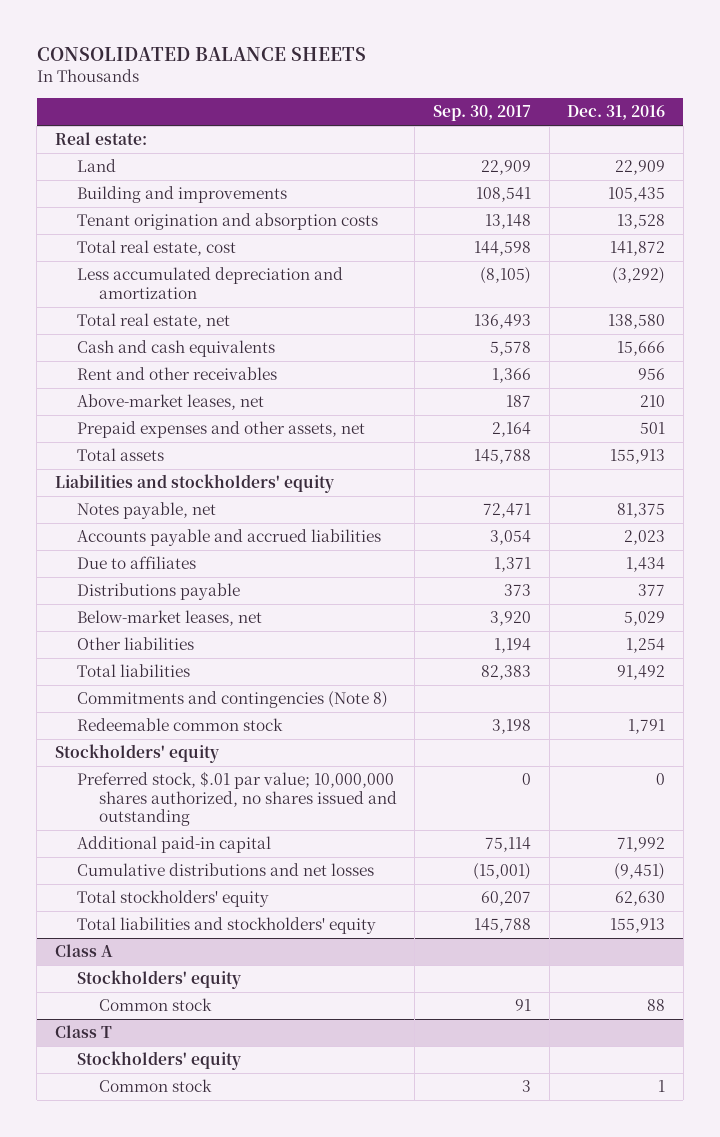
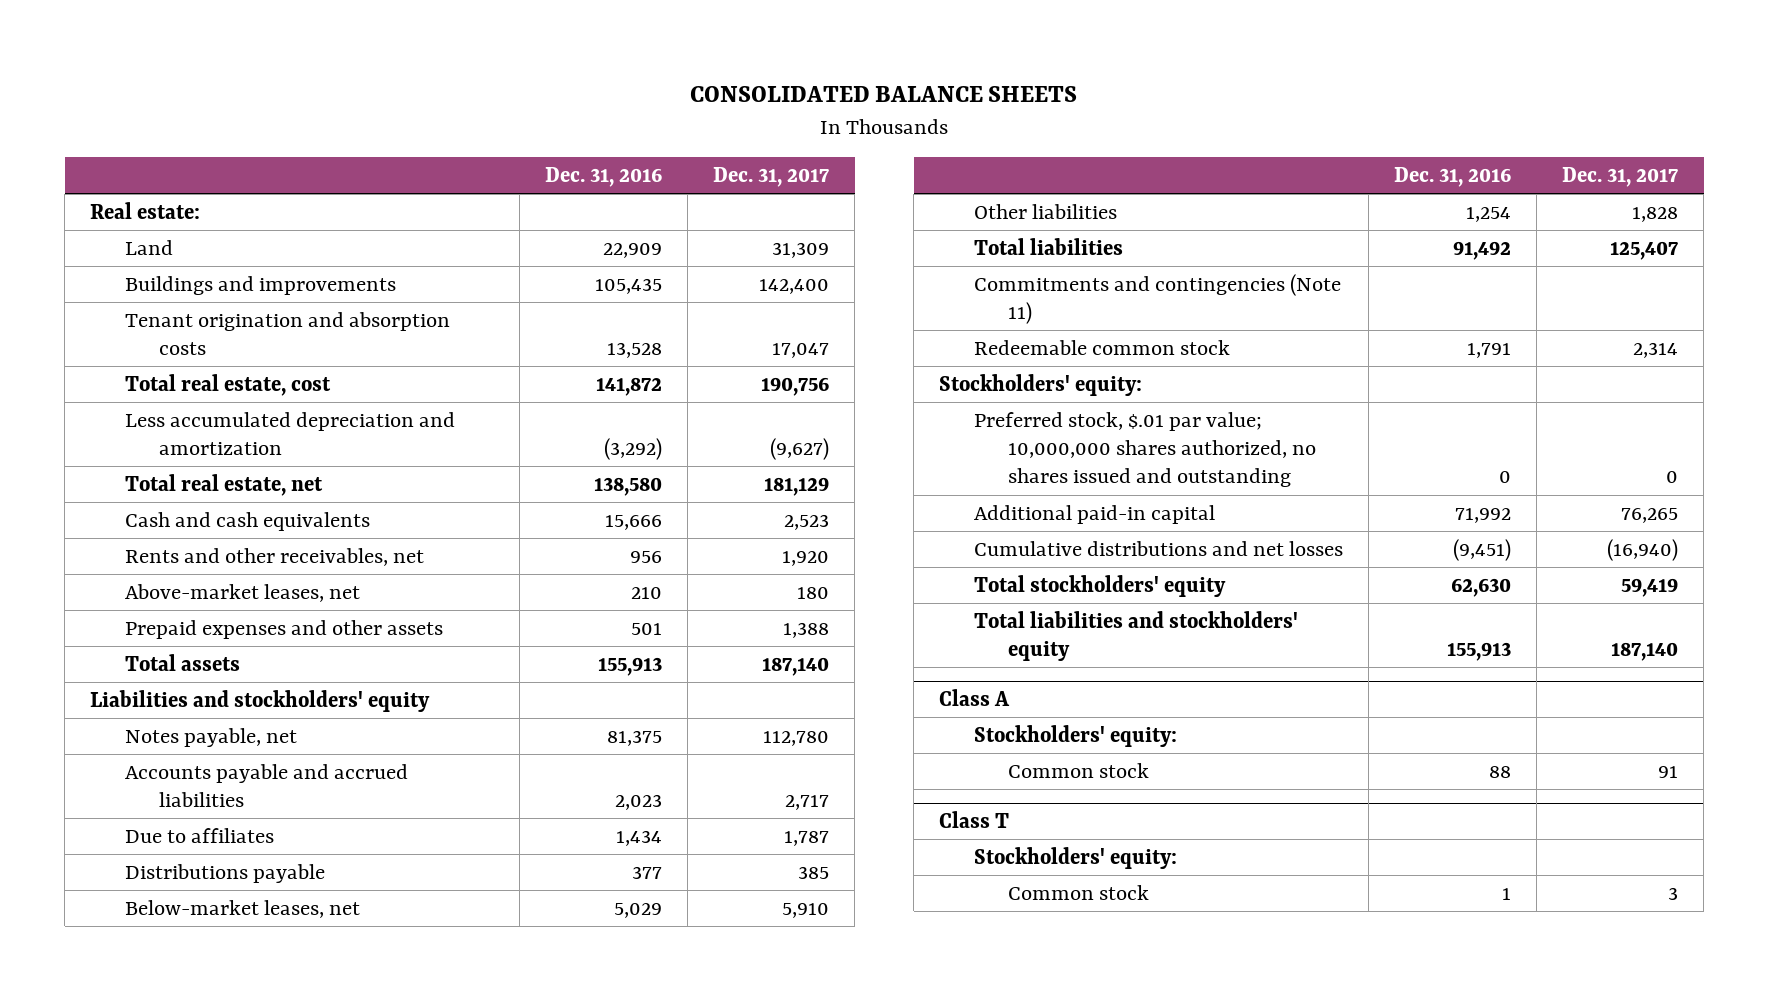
- | Sep. 30, 2017 | Dec. 31, 2016
+ | Dec. 31, 2016 | Dec. 31, 2017
- Building and improvements | 108,541 | 105,435
+ Buildings and improvements | 105,435 | 142,400
- Rent and other receivables | 1,366 | 956
+ Rents and other receivables, net | 956 | 1,920
- Prepaid expenses and other assets, net | 2,164 | 501
+ Prepaid expenses and other assets | 501 | 1,388
- Commitments and contingencies (Note 8)
+ Commitments and contingencies (Note 11)
- Stockholders' equity
+ Stockholders' equity:
@ Class A
- Stockholders' equity
+ Stockholders' equity:
@ Class T
- Stockholders' equity
+ Stockholders' equity:

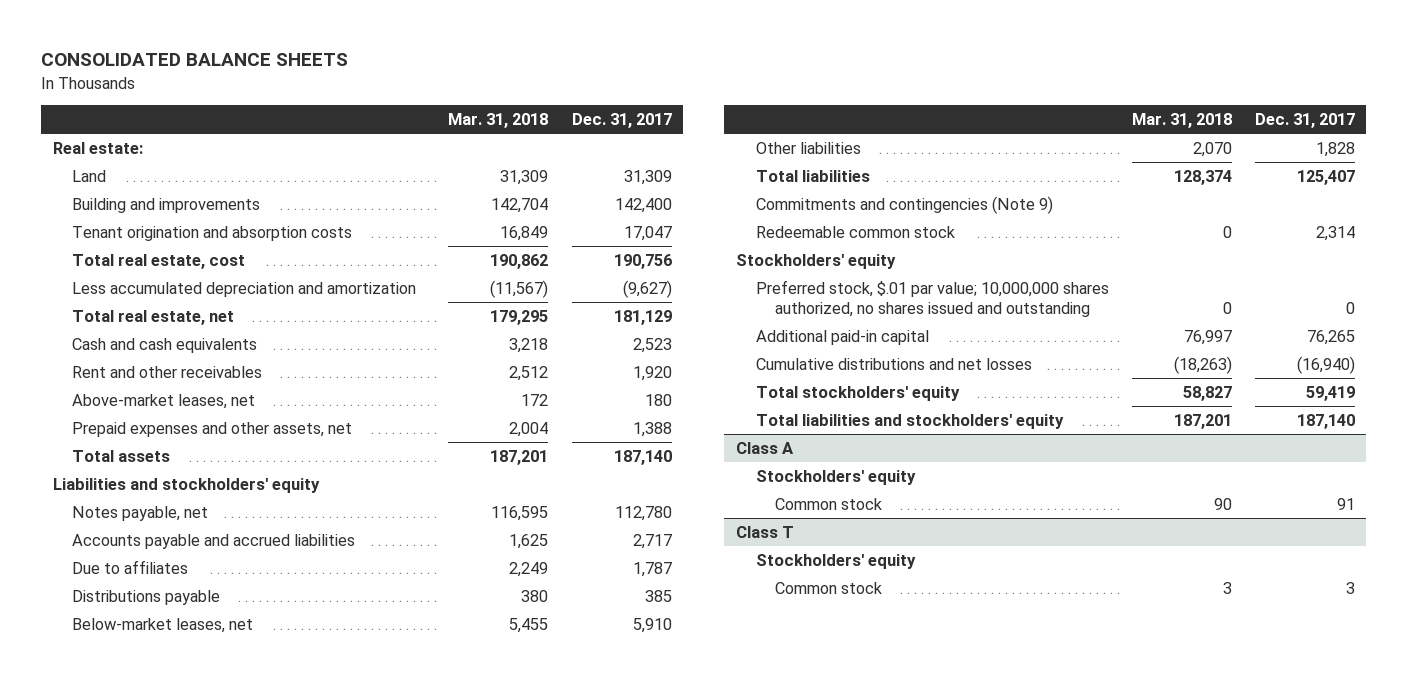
- | Dec. 31, 2016 | Dec. 31, 2017
+ | Mar. 31, 2018 | Dec. 31, 2017
- Buildings and improvements | 105,435 | 142,400
+ Building and improvements | 142,704 | 142,400
- Rents and other receivables, net | 956 | 1,920
+ Rent and other receivables | 2,512 | 1,920
- Prepaid expenses and other assets | 501 | 1,388
+ Prepaid expenses and other assets, net | 2,004 | 1,388
- Commitments and contingencies (Note 11)
+ Commitments and contingencies (Note 9)
- Stockholders' equity:
+ Stockholders' equity
@ Class A
- Stockholders' equity:
+ Stockholders' equity
@ Class T
- Stockholders' equity:
+ Stockholders' equity

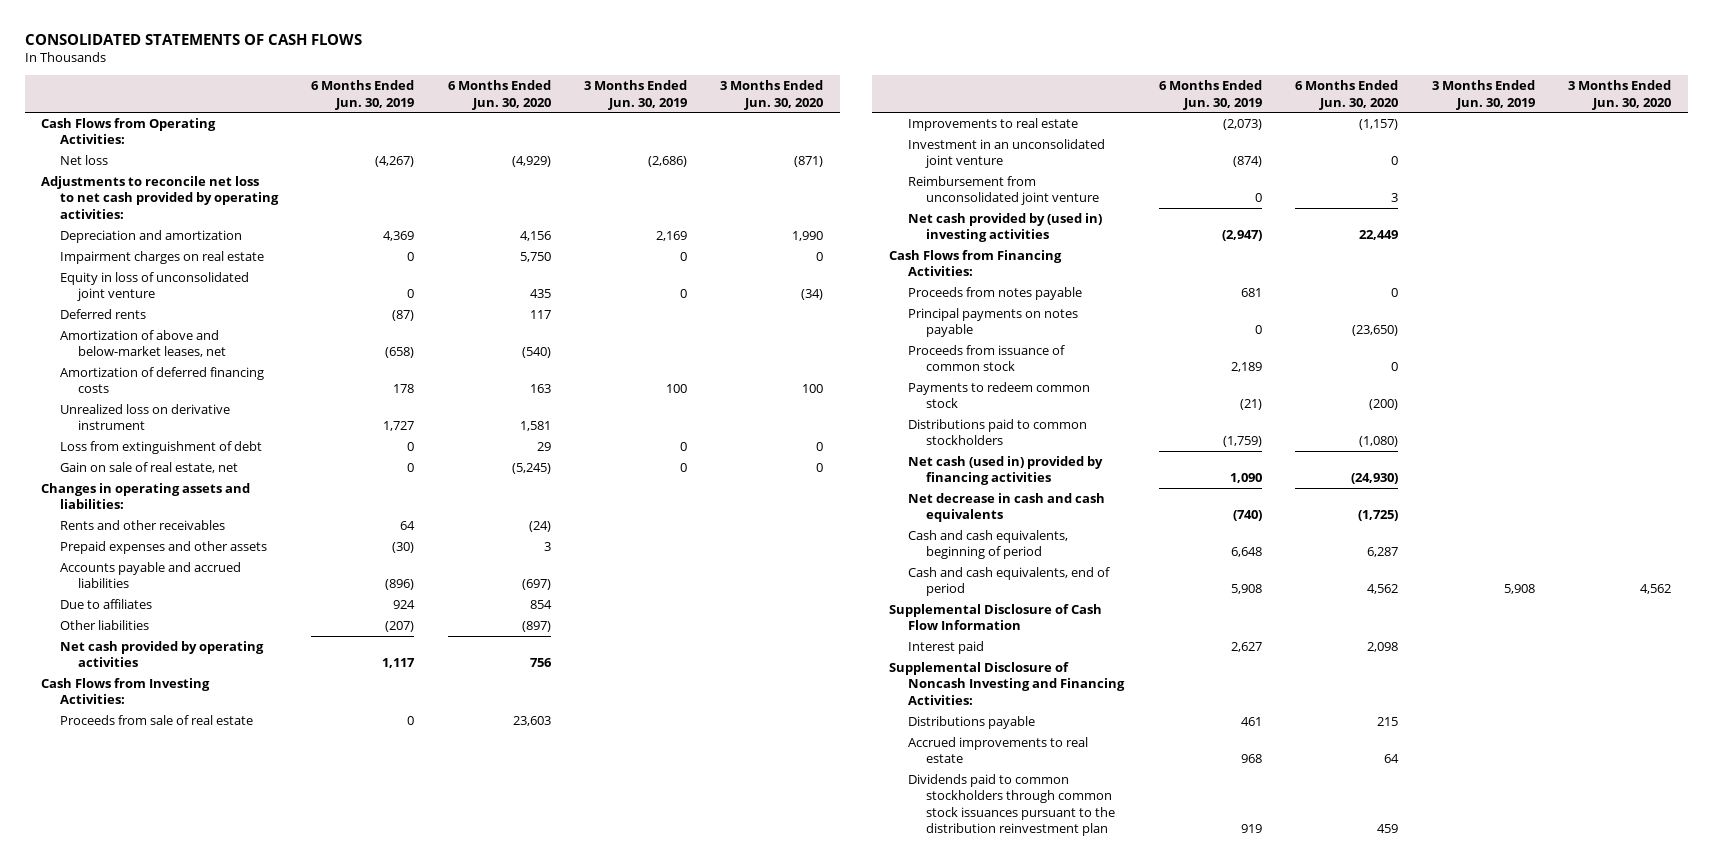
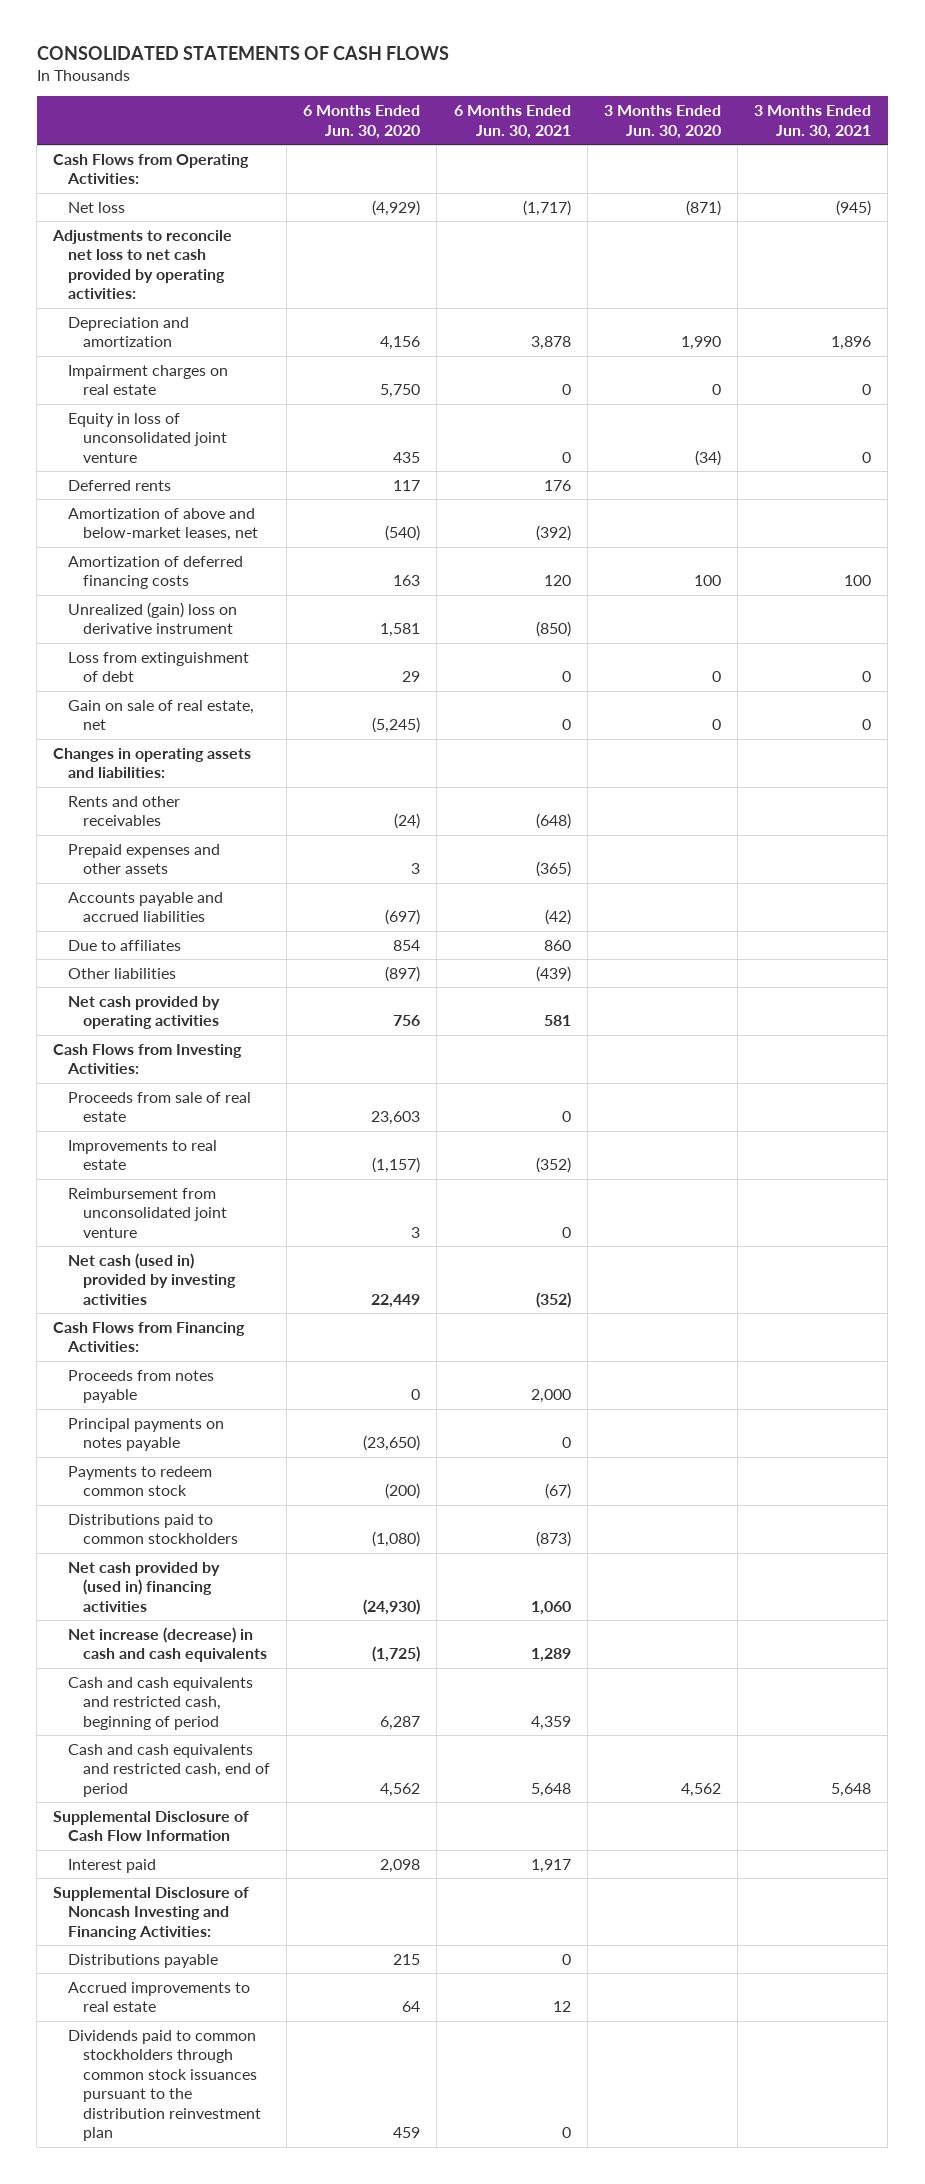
- | 6 Months Ended Jun. 30, 2019 | 6 Months Ended Jun. 30, 2020 | 3 Months Ended Jun. 30, 2019 | 3 Months Ended Jun. 30, 2020
+ | 6 Months Ended Jun. 30, 2020 | 6 Months Ended Jun. 30, 2021 | 3 Months Ended Jun. 30, 2020 | 3 Months Ended Jun. 30, 2021
- Unrealized loss on derivative instrument | 1,727 | 1,581 | |
+ Unrealized (gain) loss on derivative instrument | 1,581 | (850) | |
- Investment in an unconsolidated joint venture | (874) | 0 | |
- Net cash provided by (used in) investing activities | (2,947) | 22,449 | |
+ Net cash (used in) provided by investing activities | 22,449 | (352) | |
- Proceeds from issuance of common stock | 2,189 | 0 | |
- Net cash (used in) provided by financing activities | 1,090 | (24,930) | |
- Net decrease in cash and cash equivalents | (740) | (1,725) | |
- Cash and cash equivalents, beginning of period | 6,648 | 6,287 | |
- Cash and cash equivalents, end of period | 5,908 | 4,562 | 5,908 | 4,562
+ Net cash provided by (used in) financing activities | (24,930) | 1,060 | |
+ Net increase (decrease) in cash and cash equivalents | (1,725) | 1,289 | |
+ Cash and cash equivalents and restricted cash, beginning of period | 6,287 | 4,359 | |
+ Cash and cash equivalents and restricted cash, end of period | 4,562 | 5,648 | 4,562 | 5,648

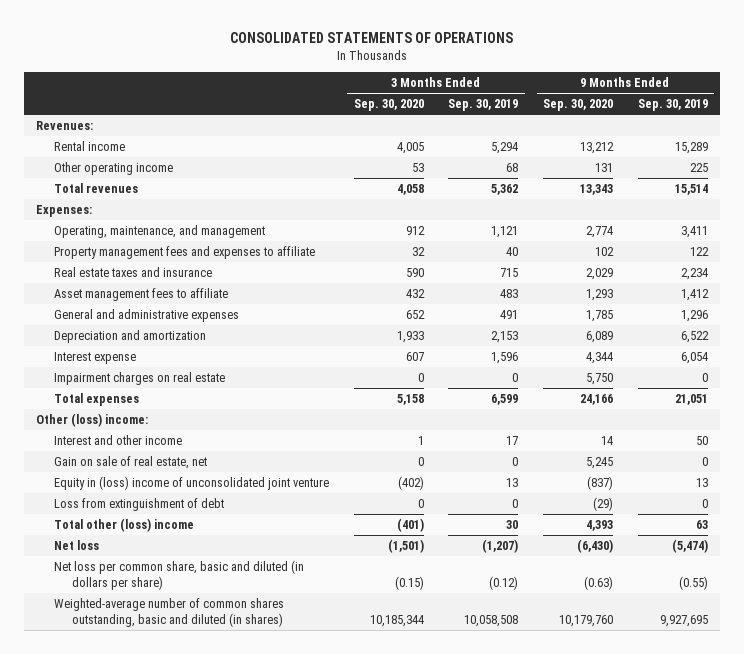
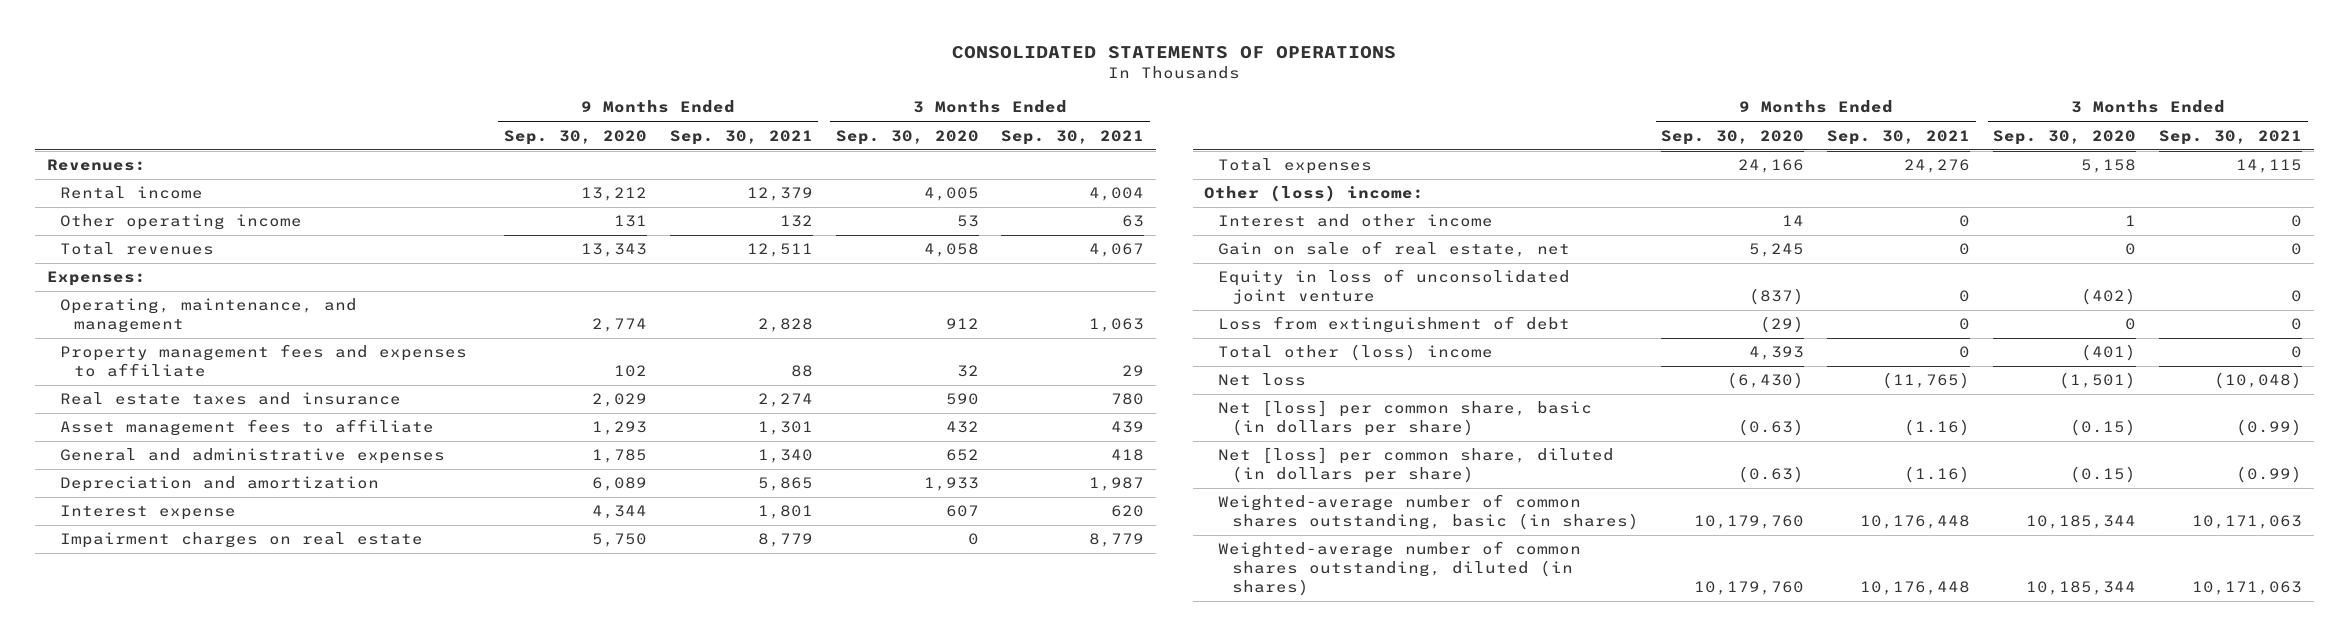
- | 3 Months Ended Sep. 30, 2020 | 3 Months Ended Sep. 30, 2019 | 9 Months Ended Sep. 30, 2020 | 9 Months Ended Sep. 30, 2019
+ | 9 Months Ended Sep. 30, 2020 | 9 Months Ended Sep. 30, 2021 | 3 Months Ended Sep. 30, 2020 | 3 Months Ended Sep. 30, 2021
- Equity in (loss) income of unconsolidated joint venture | (402) | 13 | (837) | 13
+ Equity in loss of unconsolidated joint venture | (837) | 0 | (402) | 0
- Net loss per common share, basic and diluted (in dollars per share) | (0.15) | (0.12) | (0.63) | (0.55)
- Weighted-average number of common shares outstanding, basic and diluted (in shares) | 10,185,344 | 10,058,508 | 10,179,760 | 9,927,695
+ Net [loss] per common share, basic (in dollars per share) | (0.63) | (1.16) | (0.15) | (0.99)
+ Net [loss] per common share, diluted (in dollars per share) | (0.63) | (1.16) | (0.15) | (0.99)
+ Weighted-average number of common shares outstanding, basic (in shares) | 10,179,760 | 10,176,448 | 10,185,344 | 10,171,063
+ Weighted-average number of common shares outstanding, diluted (in shares) | 10,179,760 | 10,176,448 | 10,185,344 | 10,171,063

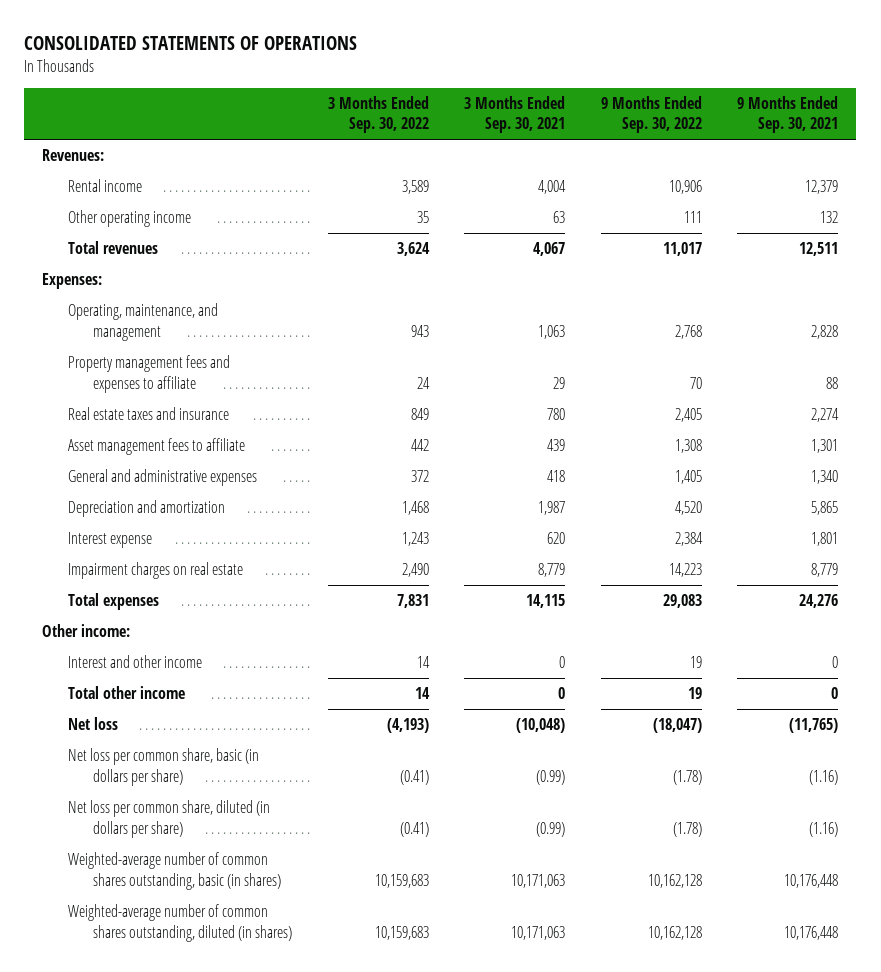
- | 9 Months Ended Sep. 30, 2020 | 9 Months Ended Sep. 30, 2021 | 3 Months Ended Sep. 30, 2020 | 3 Months Ended Sep. 30, 2021
+ | 3 Months Ended Sep. 30, 2022 | 3 Months Ended Sep. 30, 2021 | 9 Months Ended Sep. 30, 2022 | 9 Months Ended Sep. 30, 2021
- Other (loss) income:
+ Other income:
- Gain on sale of real estate, net | 5,245 | 0 | 0 | 0
- Equity in loss of unconsolidated joint venture | (837) | 0 | (402) | 0
- Loss from extinguishment of debt | (29) | 0 | 0 | 0
- Total other (loss) income | 4,393 | 0 | (401) | 0
+ Total other income | 14 | 0 | 19 | 0
- Net [loss] per common share, basic (in dollars per share) | (0.63) | (1.16) | (0.15) | (0.99)
- Net [loss] per common share, diluted (in dollars per share) | (0.63) | (1.16) | (0.15) | (0.99)
+ Net loss per common share, basic (in dollars per share) | (0.41) | (0.99) | (1.78) | (1.16)
+ Net loss per common share, diluted (in dollars per share) | (0.41) | (0.99) | (1.78) | (1.16)

